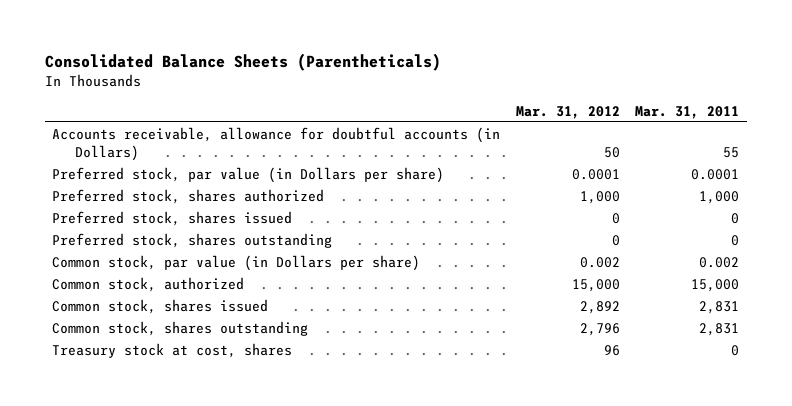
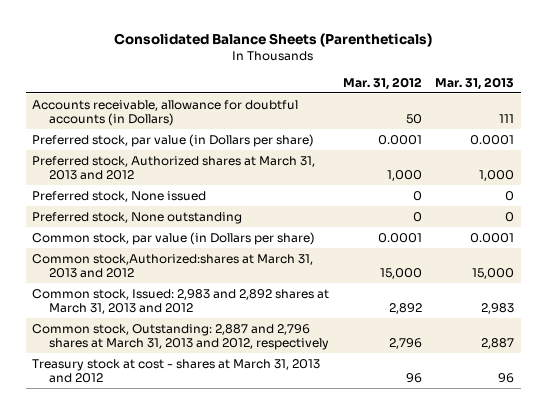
- | Mar. 31, 2012 | Mar. 31, 2011
+ | Mar. 31, 2012 | Mar. 31, 2013
- Preferred stock, shares authorized | 1,000 | 1,000
- Preferred stock, shares issued | 0 | 0
- Preferred stock, shares outstanding | 0 | 0
- Common stock, par value (in Dollars per share) | 0.002 | 0.002
- Common stock, authorized | 15,000 | 15,000
- Common stock, shares issued | 2,892 | 2,831
- Common stock, shares outstanding | 2,796 | 2,831
- Treasury stock at cost, shares | 96 | 0
+ Preferred stock, Authorized shares at March 31, 2013 and 2012 | 1,000 | 1,000
+ Preferred stock, None issued | 0 | 0
+ Preferred stock, None outstanding | 0 | 0
+ Common stock, par value (in Dollars per share) | 0.0001 | 0.0001
+ Common stock,Authorized:shares at March 31, 2013 and 2012 | 15,000 | 15,000
+ Common stock, Issued: 2,983 and 2,892 shares at March 31, 2013 and 2012 | 2,892 | 2,983
+ Common stock, Outstanding: 2,887 and 2,796 shares at March 31, 2013 and 2012, respectively | 2,796 | 2,887
+ Treasury stock at cost - shares at March 31, 2013 and 2012 | 96 | 96

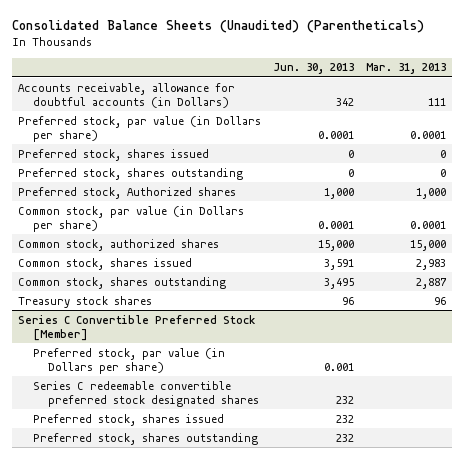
- Consolidated Balance Sheets (Parentheticals)
+ Consolidated Balance Sheets (Unaudited) (Parentheticals)
- | Mar. 31, 2012 | Mar. 31, 2013
+ | Jun. 30, 2013 | Mar. 31, 2013
- Preferred stock, Authorized shares at March 31, 2013 and 2012 | 1,000 | 1,000
- Preferred stock, None issued | 0 | 0
- Preferred stock, None outstanding | 0 | 0
+ Preferred stock, shares issued | 0 | 0
+ Preferred stock, shares outstanding | 0 | 0
+ Preferred stock, Authorized shares | 1,000 | 1,000
- Common stock,Authorized:shares at March 31, 2013 and 2012 | 15,000 | 15,000
- Common stock, Issued: 2,983 and 2,892 shares at March 31, 2013 and 2012 | 2,892 | 2,983
- Common stock, Outstanding: 2,887 and 2,796 shares at March 31, 2013 and 2012, respectively | 2,796 | 2,887
- Treasury stock at cost - shares at March 31, 2013 and 2012 | 96 | 96
+ Common stock, authorized shares | 15,000 | 15,000
+ Common stock, shares issued | 3,591 | 2,983
+ Common stock, shares outstanding | 3,495 | 2,887
+ Treasury stock shares | 96 | 96
+ Series C Convertible Preferred Stock [Member]
+ Preferred stock, par value (in Dollars per share) | 0.001 |
+ Series C redeemable convertible preferred stock designated shares | 232 |
+ Preferred stock, shares issued | 232 |
+ Preferred stock, shares outstanding | 232 |

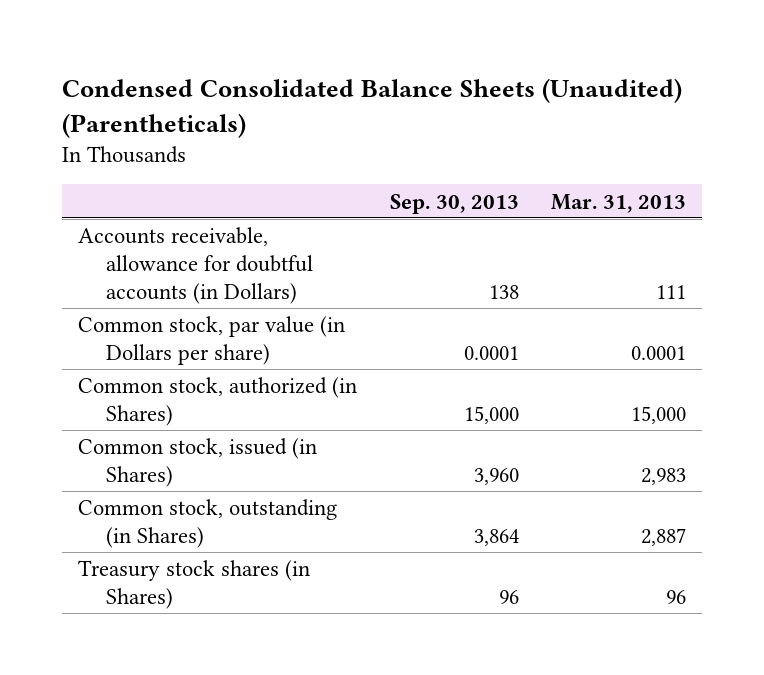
- Consolidated Balance Sheets (Unaudited) (Parentheticals)
+ Condensed Consolidated Balance Sheets (Unaudited) (Parentheticals)
- | Jun. 30, 2013 | Mar. 31, 2013
+ | Sep. 30, 2013 | Mar. 31, 2013
- Preferred stock, par value (in Dollars per share) | 0.0001 | 0.0001
- Preferred stock, shares issued | 0 | 0
- Preferred stock, shares outstanding | 0 | 0
- Preferred stock, Authorized shares | 1,000 | 1,000
- Common stock, authorized shares | 15,000 | 15,000
- Common stock, shares issued | 3,591 | 2,983
- Common stock, shares outstanding | 3,495 | 2,887
- Treasury stock shares | 96 | 96
- Series C Convertible Preferred Stock [Member]
- Preferred stock, par value (in Dollars per share) | 0.001 |
- Series C redeemable convertible preferred stock designated shares | 232 |
- Preferred stock, shares issued | 232 |
- Preferred stock, shares outstanding | 232 |
+ Common stock, authorized (in Shares) | 15,000 | 15,000
+ Common stock, issued (in Shares) | 3,960 | 2,983
+ Common stock, outstanding (in Shares) | 3,864 | 2,887
+ Treasury stock shares (in Shares) | 96 | 96

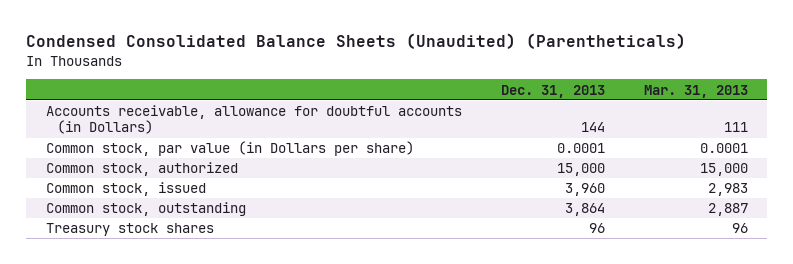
- | Sep. 30, 2013 | Mar. 31, 2013
+ | Dec. 31, 2013 | Mar. 31, 2013
- Common stock, authorized (in Shares) | 15,000 | 15,000
- Common stock, issued (in Shares) | 3,960 | 2,983
- Common stock, outstanding (in Shares) | 3,864 | 2,887
- Treasury stock shares (in Shares) | 96 | 96
+ Common stock, authorized | 15,000 | 15,000
+ Common stock, issued | 3,960 | 2,983
+ Common stock, outstanding | 3,864 | 2,887
+ Treasury stock shares | 96 | 96

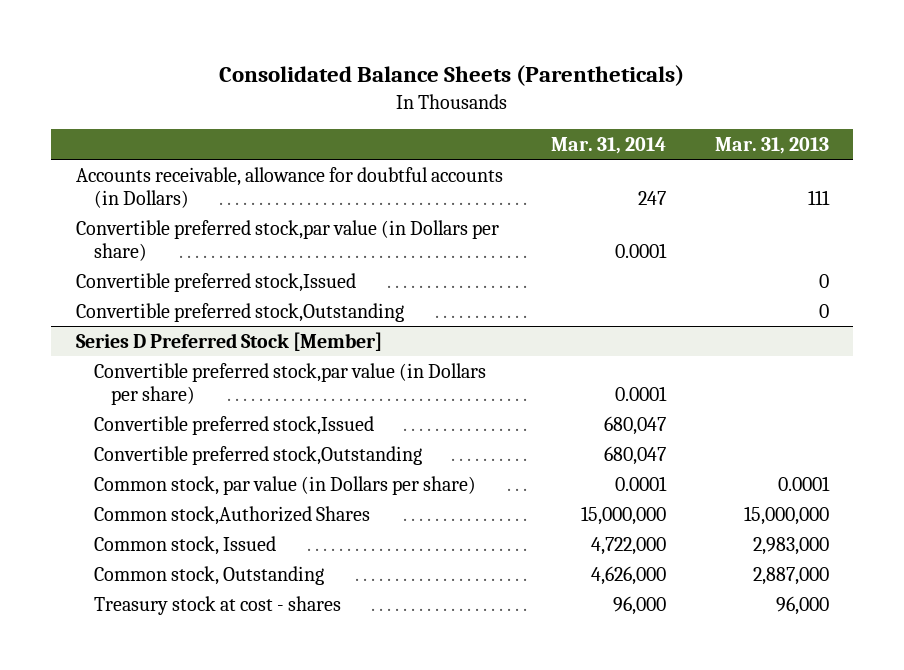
- Condensed Consolidated Balance Sheets (Unaudited) (Parentheticals)
+ Consolidated Balance Sheets (Parentheticals)
- | Dec. 31, 2013 | Mar. 31, 2013
+ | Mar. 31, 2014 | Mar. 31, 2013
+ Convertible preferred stock,par value (in Dollars per share) | 0.0001 |
+ Convertible preferred stock,Issued | | 0
+ Convertible preferred stock,Outstanding | | 0
+ Series D Preferred Stock [Member]
+ Convertible preferred stock,par value (in Dollars per share) | 0.0001 |
+ Convertible preferred stock,Issued | 680,047 |
+ Convertible preferred stock,Outstanding | 680,047 |
- Common stock, authorized | 15,000 | 15,000
- Common stock, issued | 3,960 | 2,983
- Common stock, outstanding | 3,864 | 2,887
- Treasury stock shares | 96 | 96
+ Common stock,Authorized Shares | 15,000,000 | 15,000,000
+ Common stock, Issued | 4,722,000 | 2,983,000
+ Common stock, Outstanding | 4,626,000 | 2,887,000
+ Treasury stock at cost - shares | 96,000 | 96,000

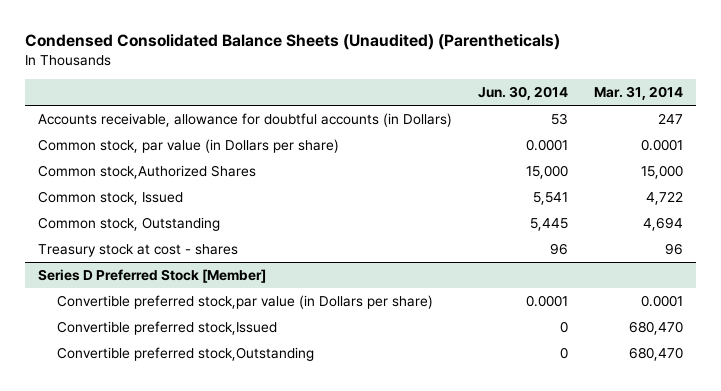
- Consolidated Balance Sheets (Parentheticals)
+ Condensed Consolidated Balance Sheets (Unaudited) (Parentheticals)
- | Mar. 31, 2014 | Mar. 31, 2013
+ | Jun. 30, 2014 | Mar. 31, 2014
- Convertible preferred stock,par value (in Dollars per share) | 0.0001 |
- Convertible preferred stock,Issued | | 0
- Convertible preferred stock,Outstanding | | 0
+ Common stock, par value (in Dollars per share) | 0.0001 | 0.0001
+ Common stock,Authorized Shares | 15,000 | 15,000
+ Common stock, Issued | 5,541 | 4,722
+ Common stock, Outstanding | 5,445 | 4,694
+ Treasury stock at cost - shares | 96 | 96
@ Series D Preferred Stock [Member]
- Convertible preferred stock,Issued | 680,047 |
- Convertible preferred stock,Outstanding | 680,047 |
- Common stock, par value (in Dollars per share) | 0.0001 | 0.0001
- Common stock,Authorized Shares | 15,000,000 | 15,000,000
- Common stock, Issued | 4,722,000 | 2,983,000
- Common stock, Outstanding | 4,626,000 | 2,887,000
- Treasury stock at cost - shares | 96,000 | 96,000
+ Convertible preferred stock,Issued | 0 | 680,470
+ Convertible preferred stock,Outstanding | 0 | 680,470

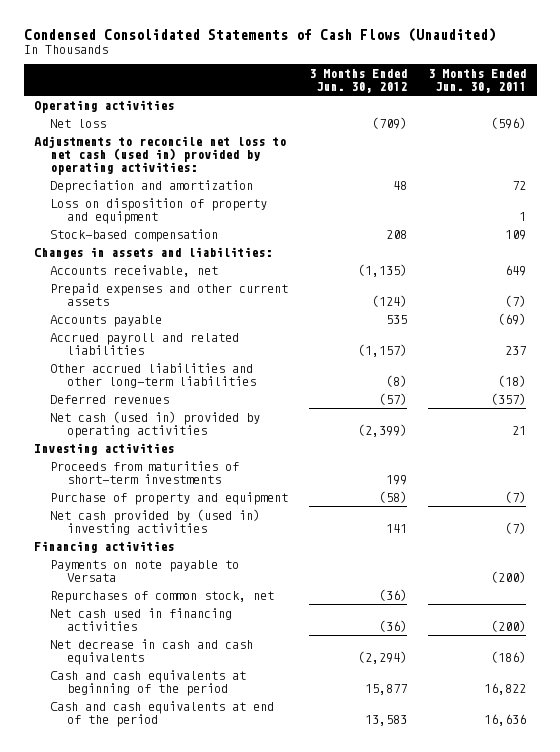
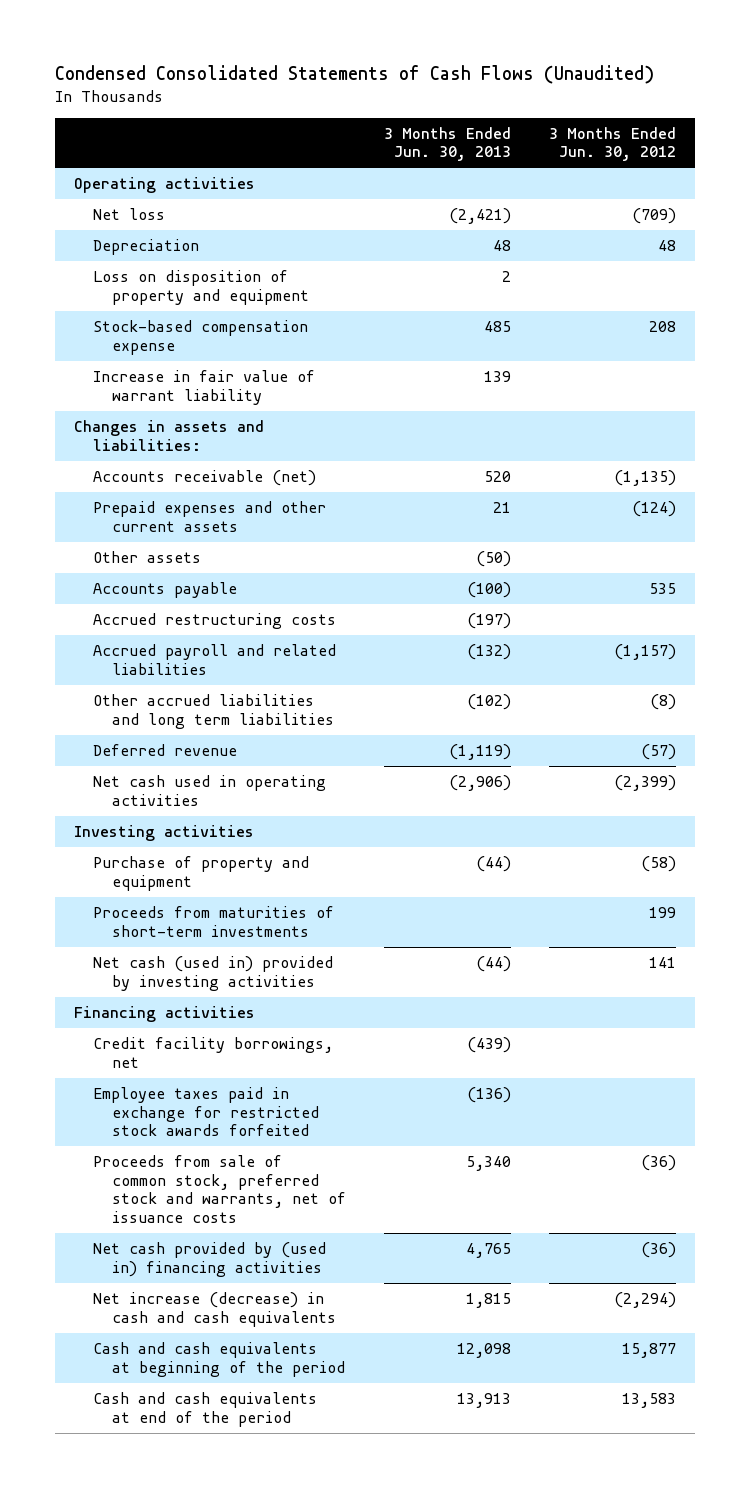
- | 3 Months Ended Jun. 30, 2012 | 3 Months Ended Jun. 30, 2011
+ | 3 Months Ended Jun. 30, 2013 | 3 Months Ended Jun. 30, 2012
- Adjustments to reconcile net loss to net cash (used in) provided by operating activities:
- Depreciation and amortization | 48 | 72
+ Depreciation | 48 | 48
- Stock-based compensation | 208 | 109
+ Stock-based compensation expense | 485 | 208
+ Increase in fair value of warrant liability | 139 |
- Accounts receivable, net | (1,135) | 649
+ Accounts receivable (net) | 520 | (1,135)
+ Other assets | (50) |
+ Accrued restructuring costs | (197) |
- Other accrued liabilities and other long-term liabilities | (8) | (18)
- Deferred revenues | (57) | (357)
- Net cash (used in) provided by operating activities | (2,399) | 21
+ Other accrued liabilities and long term liabilities | (102) | (8)
+ Deferred revenue | (1,119) | (57)
+ Net cash used in operating activities | (2,906) | (2,399)
- Net cash provided by (used in) investing activities | 141 | (7)
moved down: Proceeds from maturities of short-term investments | | 199
+ Net cash (used in) provided by investing activities | (44) | 141
- Payments on note payable to Versata | | (200)
- Repurchases of common stock, net | (36) |
- Net cash used in financing activities | (36) | (200)
- Net decrease in cash and cash equivalents | (2,294) | (186)
+ Credit facility borrowings, net | (439) |
+ Employee taxes paid in exchange for restricted stock awards forfeited | (136) |
+ Proceeds from sale of common stock, preferred stock and warrants, net of issuance costs | 5,340 | (36)
+ Net cash provided by (used in) financing activities | 4,765 | (36)
+ Net increase (decrease) in cash and cash equivalents | 1,815 | (2,294)

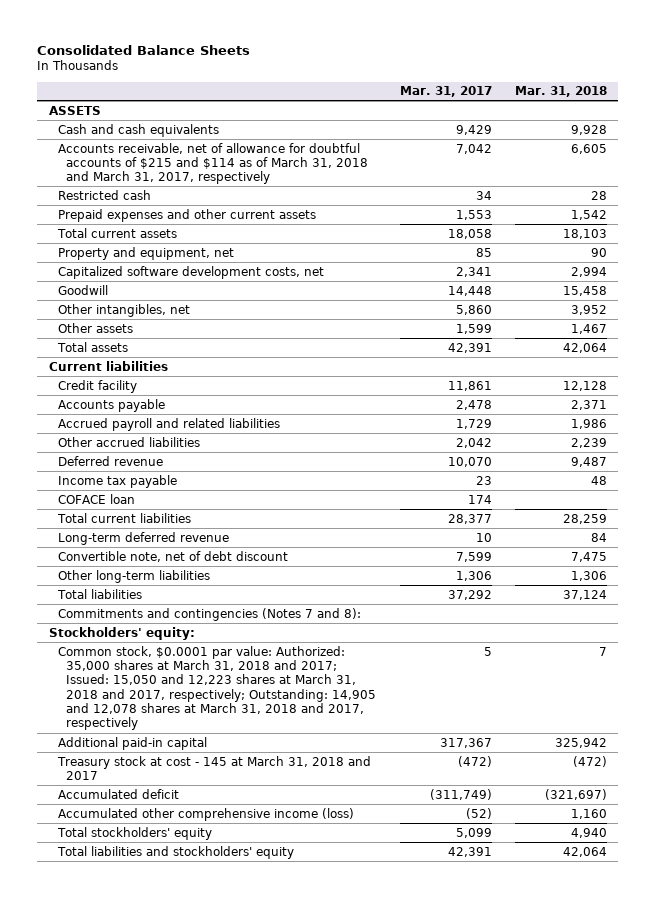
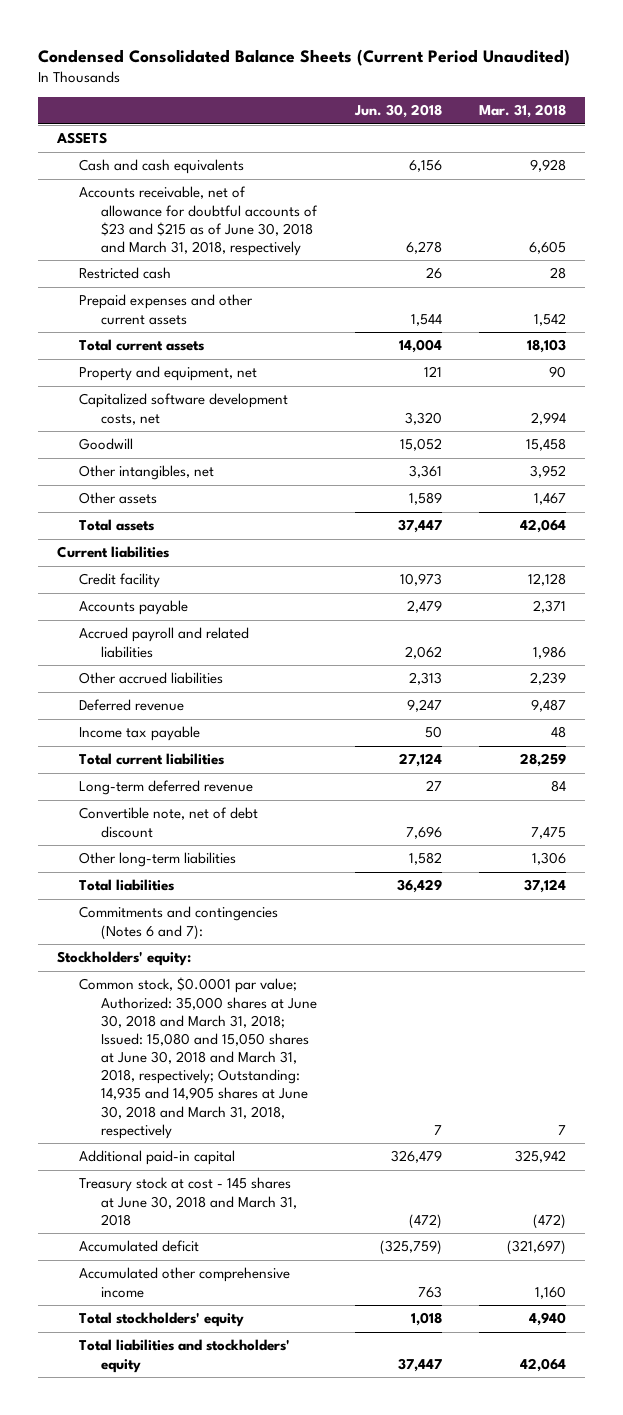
- Consolidated Balance Sheets
+ Condensed Consolidated Balance Sheets (Current Period Unaudited)
- | Mar. 31, 2017 | Mar. 31, 2018
+ | Jun. 30, 2018 | Mar. 31, 2018
- Accounts receivable, net of allowance for doubtful accounts of $215 and $114 as of March 31, 2018 and March 31, 2017, respectively | 7,042 | 6,605
+ Accounts receivable, net of allowance for doubtful accounts of $23 and $215 as of June 30, 2018 and March 31, 2018, respectively | 6,278 | 6,605
- COFACE loan | 174 |
- Commitments and contingencies (Notes 7 and 8):
+ Commitments and contingencies (Notes 6 and 7):
- Common stock, $0.0001 par value: Authorized: 35,000 shares at March 31, 2018 and 2017; Issued: 15,050 and 12,223 shares at March 31, 2018 and 2017, respectively; Outstanding: 14,905 and 12,078 shares at March 31, 2018 and 2017, respectively | 5 | 7
+ Common stock, $0.0001 par value; Authorized: 35,000 shares at June 30, 2018 and March 31, 2018; Issued: 15,080 and 15,050 shares at June 30, 2018 and March 31, 2018, respectively; Outstanding: 14,935 and 14,905 shares at June 30, 2018 and March 31, 2018, respectively | 7 | 7
- Treasury stock at cost - 145 at March 31, 2018 and 2017 | (472) | (472)
+ Treasury stock at cost - 145 shares at June 30, 2018 and March 31, 2018 | (472) | (472)
- Accumulated other comprehensive income (loss) | (52) | 1,160
+ Accumulated other comprehensive income | 763 | 1,160

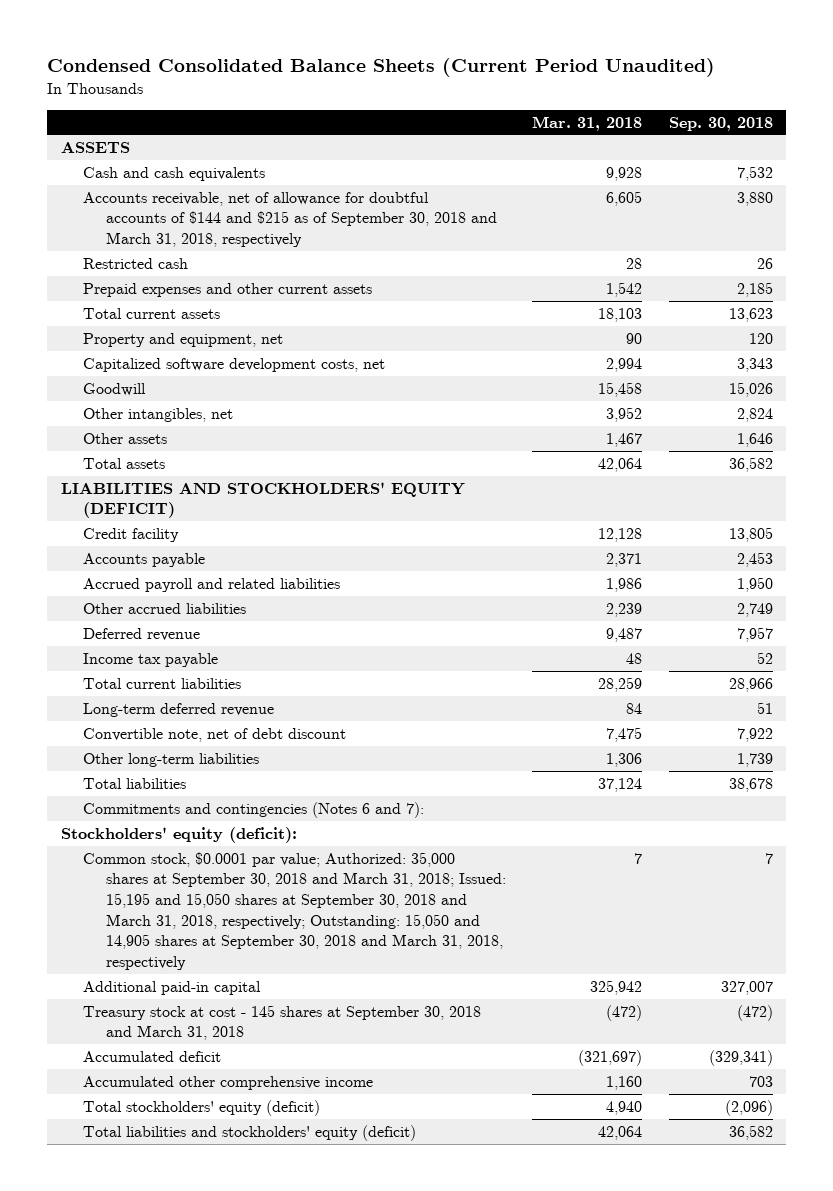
- | Jun. 30, 2018 | Mar. 31, 2018
+ | Mar. 31, 2018 | Sep. 30, 2018
- Accounts receivable, net of allowance for doubtful accounts of $23 and $215 as of June 30, 2018 and March 31, 2018, respectively | 6,278 | 6,605
+ Accounts receivable, net of allowance for doubtful accounts of $144 and $215 as of September 30, 2018 and March 31, 2018, respectively | 6,605 | 3,880
- Current liabilities
+ LIABILITIES AND STOCKHOLDERS' EQUITY (DEFICIT)
- Stockholders' equity:
- Common stock, $0.0001 par value; Authorized: 35,000 shares at June 30, 2018 and March 31, 2018; Issued: 15,080 and 15,050 shares at June 30, 2018 and March 31, 2018, respectively; Outstanding: 14,935 and 14,905 shares at June 30, 2018 and March 31, 2018, respectively | 7 | 7
+ Stockholders' equity (deficit):
+ Common stock, $0.0001 par value; Authorized: 35,000 shares at September 30, 2018 and March 31, 2018; Issued: 15,195 and 15,050 shares at September 30, 2018 and March 31, 2018, respectively; Outstanding: 15,050 and 14,905 shares at September 30, 2018 and March 31, 2018, respectively | 7 | 7
- Treasury stock at cost - 145 shares at June 30, 2018 and March 31, 2018 | (472) | (472)
+ Treasury stock at cost - 145 shares at September 30, 2018 and March 31, 2018 | (472) | (472)
- Total stockholders' equity | 1,018 | 4,940
- Total liabilities and stockholders' equity | 37,447 | 42,064
+ Total stockholders' equity (deficit) | 4,940 | (2,096)
+ Total liabilities and stockholders' equity (deficit) | 42,064 | 36,582

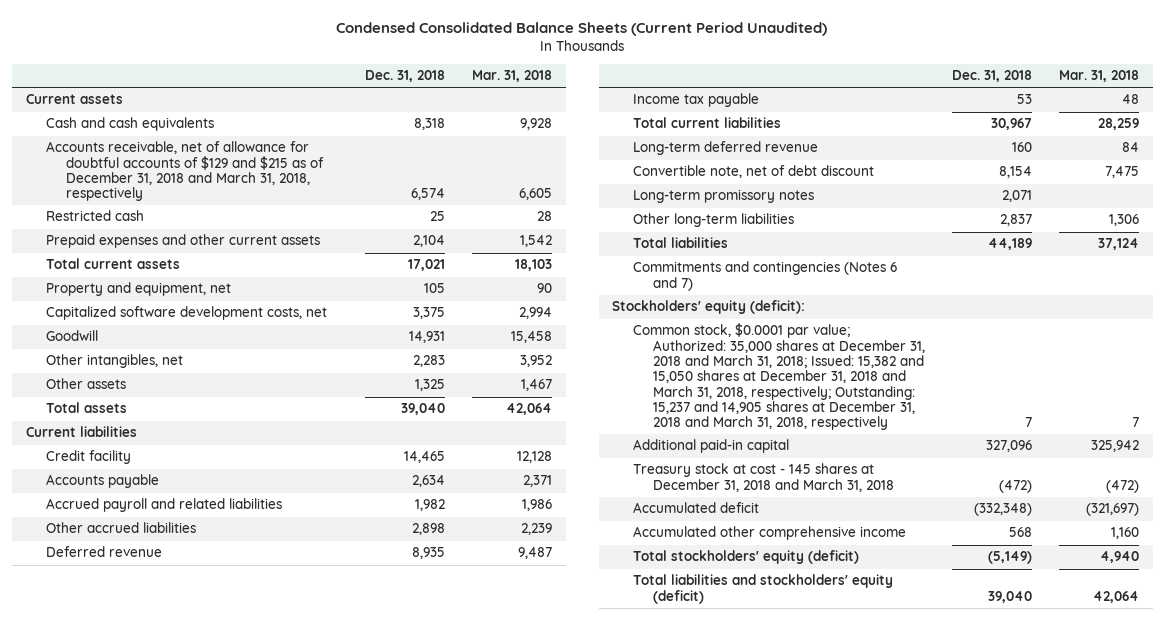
- | Mar. 31, 2018 | Sep. 30, 2018
+ | Dec. 31, 2018 | Mar. 31, 2018
- ASSETS
+ Current assets
- Accounts receivable, net of allowance for doubtful accounts of $144 and $215 as of September 30, 2018 and March 31, 2018, respectively | 6,605 | 3,880
+ Accounts receivable, net of allowance for doubtful accounts of $129 and $215 as of December 31, 2018 and March 31, 2018, respectively | 6,574 | 6,605
- LIABILITIES AND STOCKHOLDERS' EQUITY (DEFICIT)
+ Current liabilities
+ Long-term promissory notes | 2,071 |
- Commitments and contingencies (Notes 6 and 7):
+ Commitments and contingencies (Notes 6 and 7)
- Common stock, $0.0001 par value; Authorized: 35,000 shares at September 30, 2018 and March 31, 2018; Issued: 15,195 and 15,050 shares at September 30, 2018 and March 31, 2018, respectively; Outstanding: 15,050 and 14,905 shares at September 30, 2018 and March 31, 2018, respectively | 7 | 7
+ Common stock, $0.0001 par value; Authorized: 35,000 shares at December 31, 2018 and March 31, 2018; Issued: 15,382 and 15,050 shares at December 31, 2018 and March 31, 2018, respectively; Outstanding: 15,237 and 14,905 shares at December 31, 2018 and March 31, 2018, respectively | 7 | 7
- Treasury stock at cost - 145 shares at September 30, 2018 and March 31, 2018 | (472) | (472)
+ Treasury stock at cost - 145 shares at December 31, 2018 and March 31, 2018 | (472) | (472)

